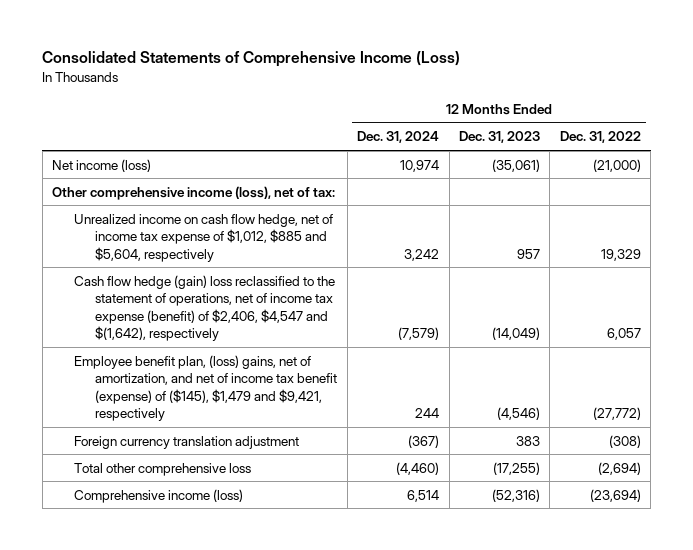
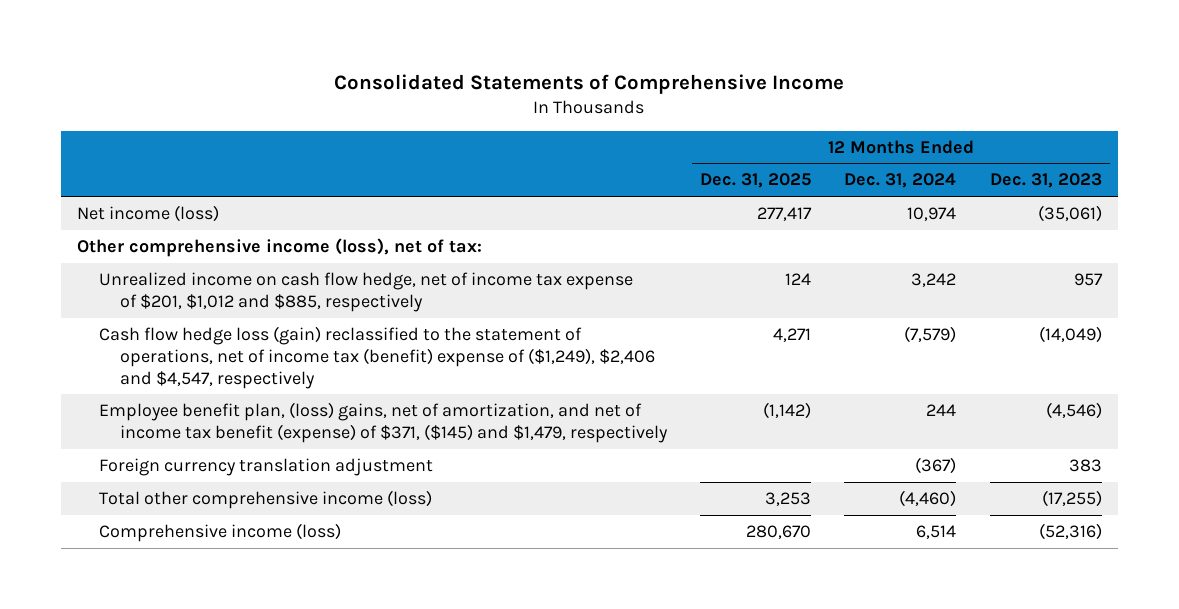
- Consolidated Statements of Comprehensive Income (Loss)
+ Consolidated Statements of Comprehensive Income
- | 12 Months Ended Dec. 31, 2024 | 12 Months Ended Dec. 31, 2023 | 12 Months Ended Dec. 31, 2022
+ | 12 Months Ended Dec. 31, 2025 | 12 Months Ended Dec. 31, 2024 | 12 Months Ended Dec. 31, 2023
- Unrealized income on cash flow hedge, net of income tax expense of $1,012, $885 and $5,604, respectively | 3,242 | 957 | 19,329
- Cash flow hedge (gain) loss reclassified to the statement of operations, net of income tax expense (benefit) of $2,406, $4,547 and $(1,642), respectively | (7,579) | (14,049) | 6,057
- Employee benefit plan, (loss) gains, net of amortization, and net of income tax benefit (expense) of ($145), $1,479 and $9,421, respectively | 244 | (4,546) | (27,772)
+ Unrealized income on cash flow hedge, net of income tax expense of $201, $1,012 and $885, respectively | 124 | 3,242 | 957
+ Cash flow hedge loss (gain) reclassified to the statement of operations, net of income tax (benefit) expense of ($1,249), $2,406 and $4,547, respectively | 4,271 | (7,579) | (14,049)
+ Employee benefit plan, (loss) gains, net of amortization, and net of income tax benefit (expense) of $371, ($145) and $1,479, respectively | (1,142) | 244 | (4,546)
- Total other comprehensive loss | (4,460) | (17,255) | (2,694)
+ Total other comprehensive income (loss) | 3,253 | (4,460) | (17,255)

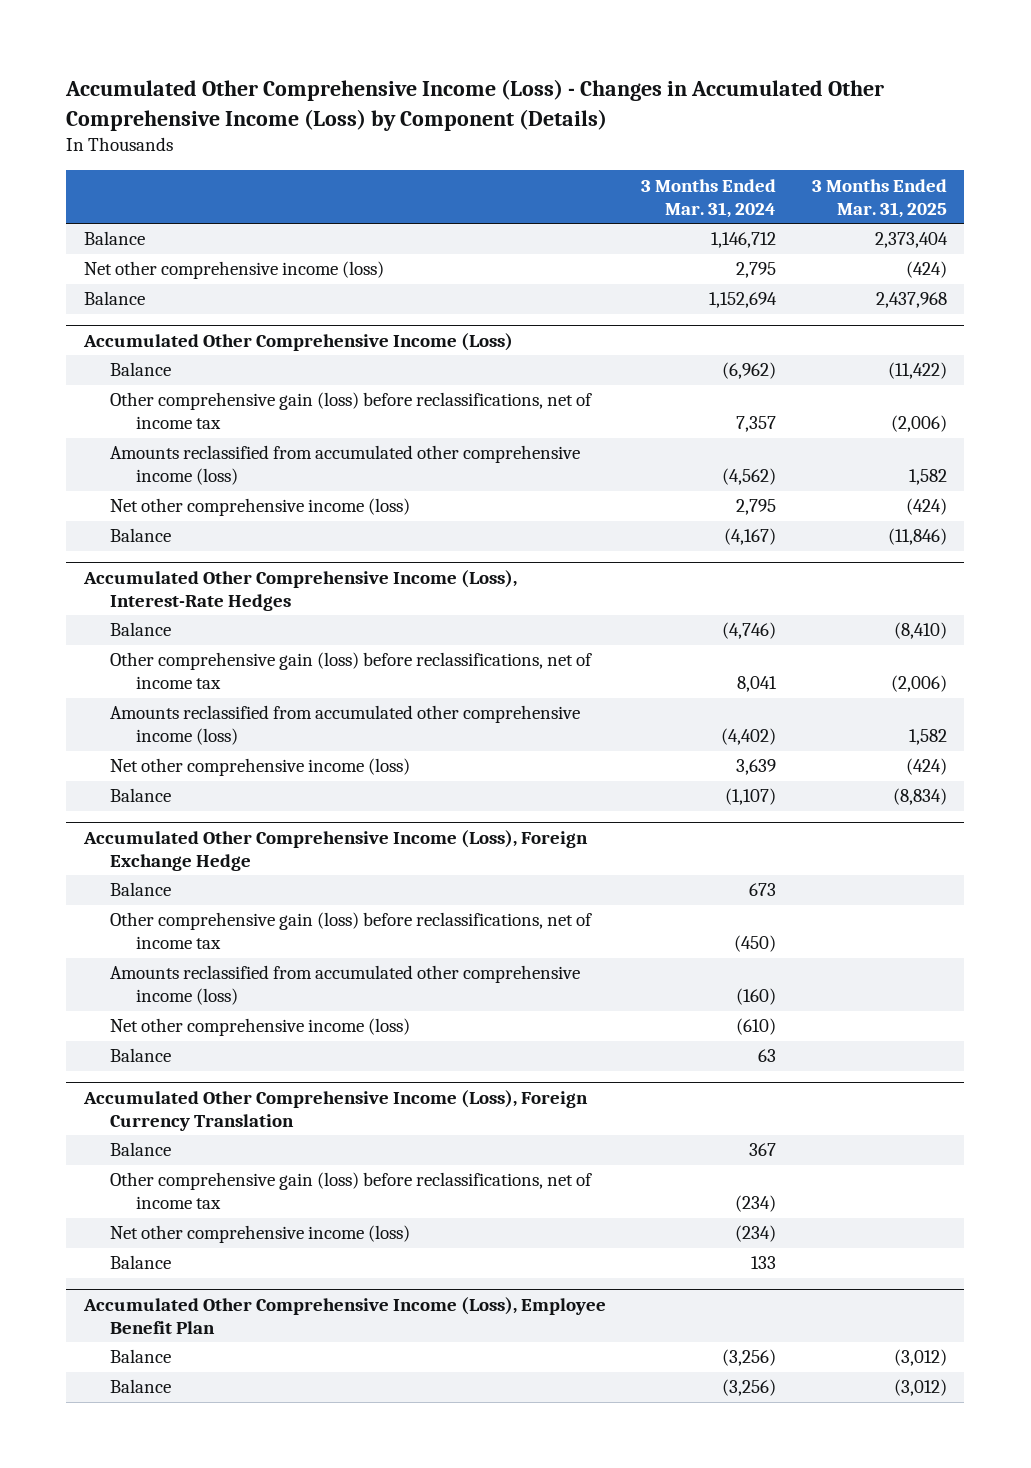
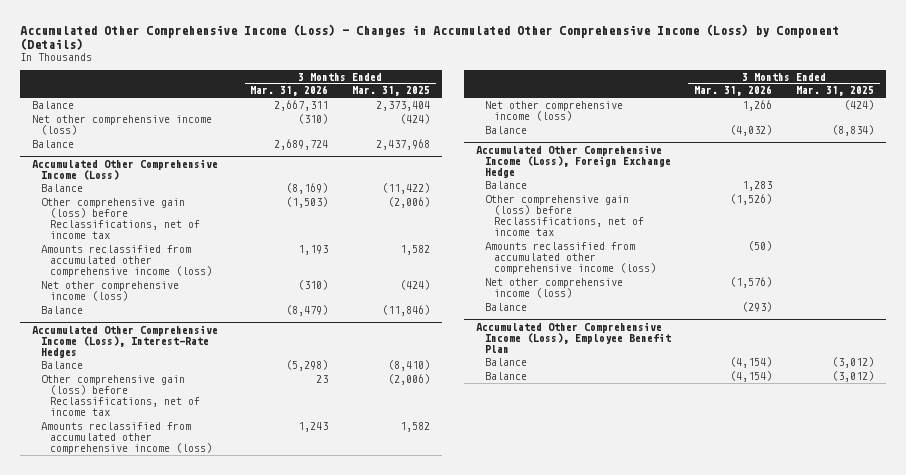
- | 3 Months Ended Mar. 31, 2024 | 3 Months Ended Mar. 31, 2025
+ | 3 Months Ended Mar. 31, 2026 | 3 Months Ended Mar. 31, 2025
@ Accumulated Other Comprehensive Income (Loss)
- Other comprehensive gain (loss) before reclassifications, net of income tax | 7,357 | (2,006)
+ Other comprehensive gain (loss) before Reclassifications, net of income tax | (1,503) | (2,006)
@ Accumulated Other Comprehensive Income (Loss), Interest-Rate Hedges
- Other comprehensive gain (loss) before reclassifications, net of income tax | 8,041 | (2,006)
+ Other comprehensive gain (loss) before Reclassifications, net of income tax | 23 | (2,006)
@ Accumulated Other Comprehensive Income (Loss), Foreign Exchange Hedge
- Other comprehensive gain (loss) before reclassifications, net of income tax | (450) |
+ Other comprehensive gain (loss) before Reclassifications, net of income tax | (1,526) |
- Accumulated Other Comprehensive Income (Loss), Foreign Currency Translation
- Balance | 367 |
- Other comprehensive gain (loss) before reclassifications, net of income tax | (234) |
- Net other comprehensive income (loss) | (234) |
- Balance | 133 |

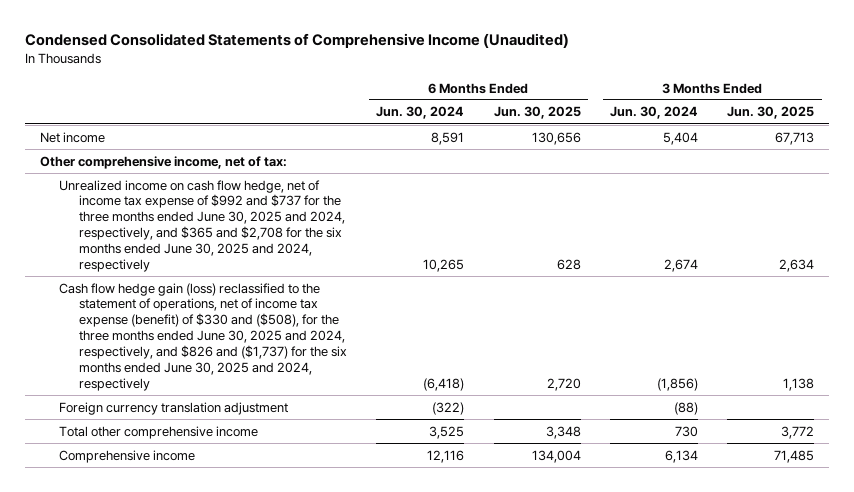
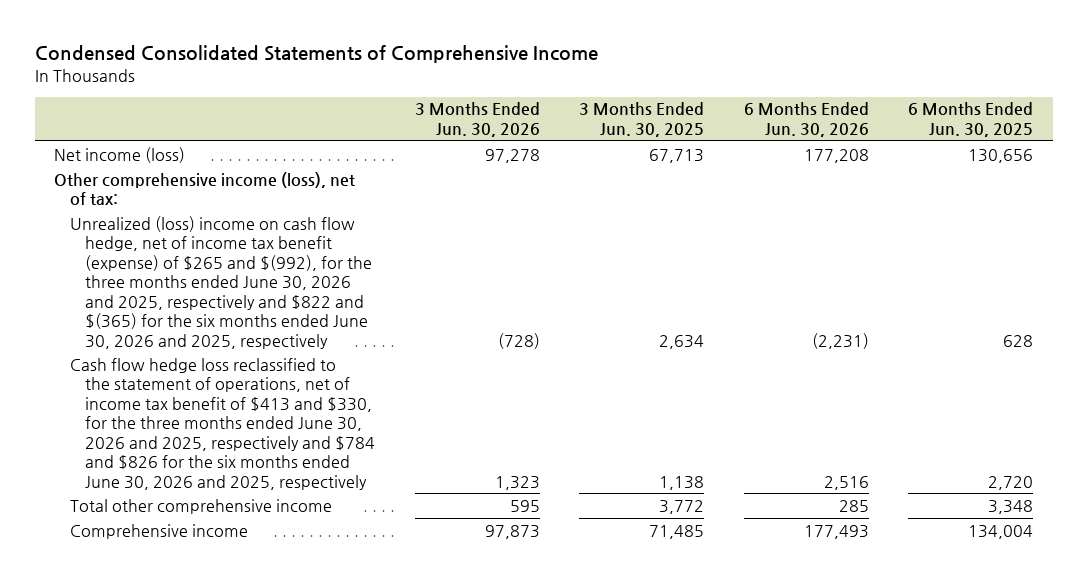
- Condensed Consolidated Statements of Comprehensive Income (Unaudited)
+ Condensed Consolidated Statements of Comprehensive Income
- | 6 Months Ended Jun. 30, 2024 | 6 Months Ended Jun. 30, 2025 | 3 Months Ended Jun. 30, 2024 | 3 Months Ended Jun. 30, 2025
+ | 3 Months Ended Jun. 30, 2026 | 3 Months Ended Jun. 30, 2025 | 6 Months Ended Jun. 30, 2026 | 6 Months Ended Jun. 30, 2025
- Net income | 8,591 | 130,656 | 5,404 | 67,713
- Other comprehensive income, net of tax:
- Unrealized income on cash flow hedge, net of income tax expense of $992 and $737 for the three months ended June 30, 2025 and 2024, respectively, and $365 and $2,708 for the six months ended June 30, 2025 and 2024, respectively | 10,265 | 628 | 2,674 | 2,634
- Cash flow hedge gain (loss) reclassified to the statement of operations, net of income tax expense (benefit) of $330 and ($508), for the three months ended June 30, 2025 and 2024, respectively, and $826 and ($1,737) for the six months ended June 30, 2025 and 2024, respectively | (6,418) | 2,720 | (1,856) | 1,138
- Foreign currency translation adjustment | (322) | | (88) |
+ Net income (loss) | 97,278 | 67,713 | 177,208 | 130,656
+ Other comprehensive income (loss), net of tax:
+ Unrealized (loss) income on cash flow hedge, net of income tax benefit (expense) of $265 and $(992), for the three months ended June 30, 2026 and 2025, respectively and $822 and $(365) for the six months ended June 30, 2026 and 2025, respectively | (728) | 2,634 | (2,231) | 628
+ Cash flow hedge loss reclassified to the statement of operations, net of income tax benefit of $413 and $330, for the three months ended June 30, 2026 and 2025, respectively and $784 and $826 for the six months ended June 30, 2026 and 2025, respectively | 1,323 | 1,138 | 2,516 | 2,720

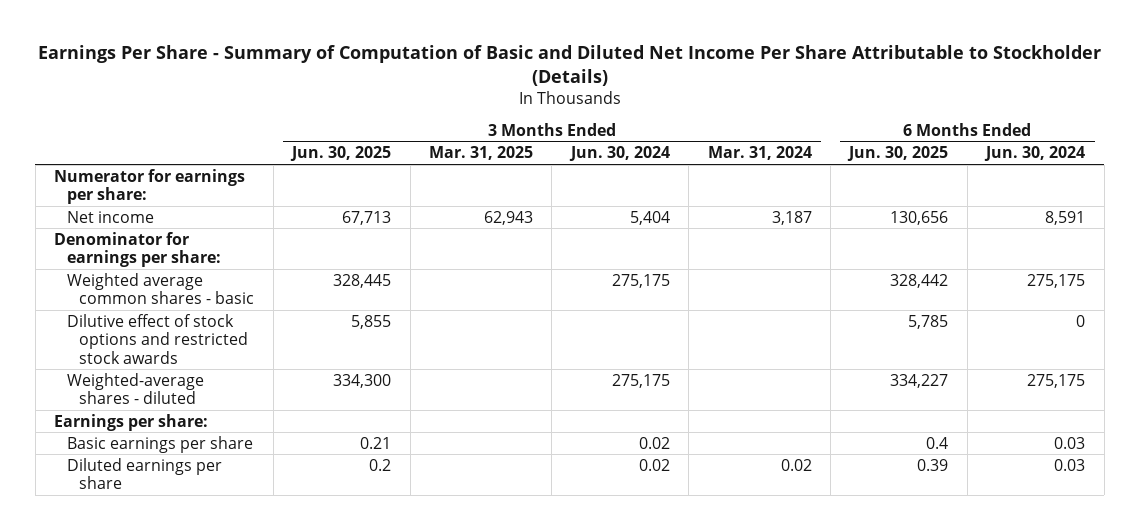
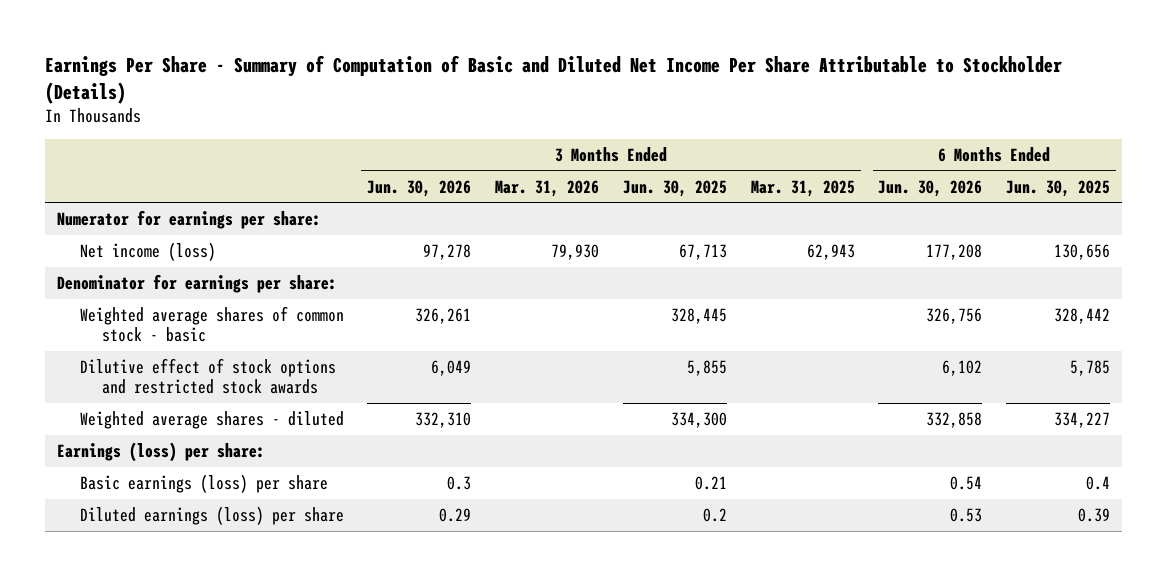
- | 3 Months Ended Jun. 30, 2025 | 3 Months Ended Mar. 31, 2025 | 3 Months Ended Jun. 30, 2024 | 3 Months Ended Mar. 31, 2024 | 6 Months Ended Jun. 30, 2025 | 6 Months Ended Jun. 30, 2024
+ | 3 Months Ended Jun. 30, 2026 | 3 Months Ended Mar. 31, 2026 | 3 Months Ended Jun. 30, 2025 | 3 Months Ended Mar. 31, 2025 | 6 Months Ended Jun. 30, 2026 | 6 Months Ended Jun. 30, 2025
- Net income | 67,713 | 62,943 | 5,404 | 3,187 | 130,656 | 8,591
+ Net income (loss) | 97,278 | 79,930 | 67,713 | 62,943 | 177,208 | 130,656
- Weighted average common shares - basic | 328,445 | | 275,175 | | 328,442 | 275,175
+ Weighted average shares of common stock - basic | 326,261 | | 328,445 | | 326,756 | 328,442
- Weighted-average shares - diluted | 334,300 | | 275,175 | | 334,227 | 275,175
- Earnings per share:
- Basic earnings per share | 0.21 | | 0.02 | | 0.4 | 0.03
- Diluted earnings per share | 0.2 | | 0.02 | 0.02 | 0.39 | 0.03
+ Weighted average shares - diluted | 332,310 | | 334,300 | | 332,858 | 334,227
+ Earnings (loss) per share:
+ Basic earnings (loss) per share | 0.3 | | 0.21 | | 0.54 | 0.4
+ Diluted earnings (loss) per share | 0.29 | | 0.2 | | 0.53 | 0.39

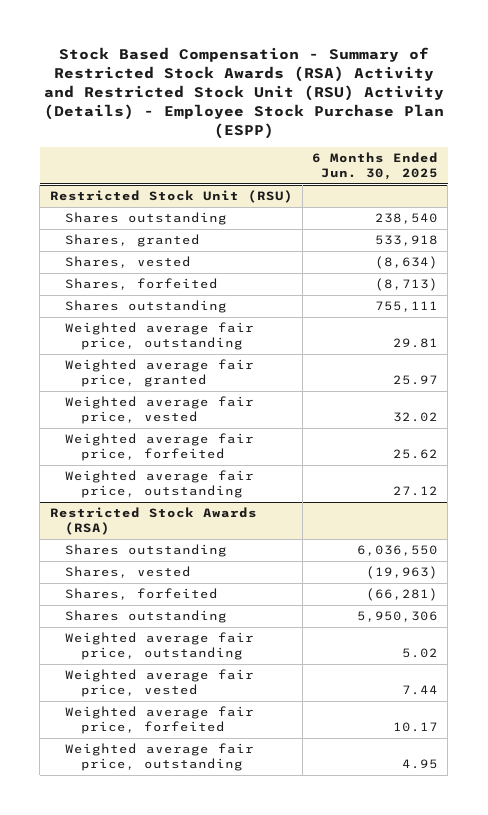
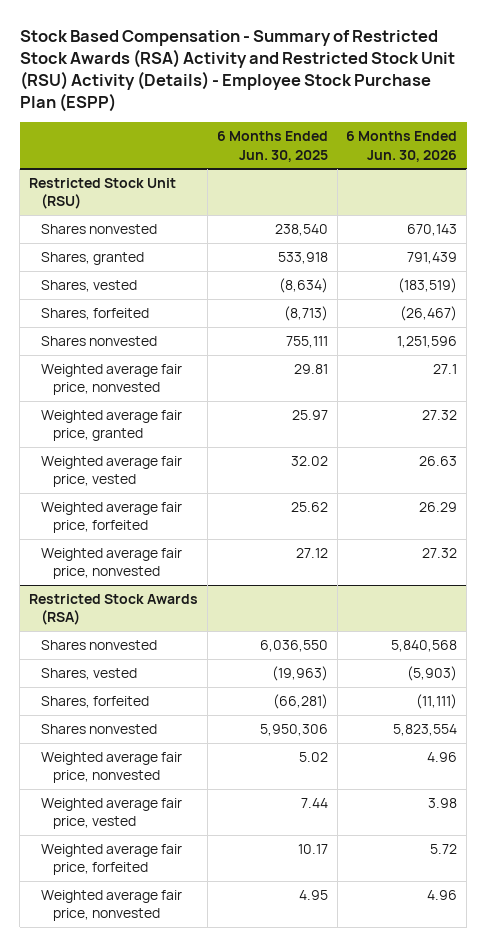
- | 6 Months Ended Jun. 30, 2025
+ | 6 Months Ended Jun. 30, 2025 | 6 Months Ended Jun. 30, 2026
@ Restricted Stock Unit (RSU)
- Shares outstanding | 238,540
+ Shares nonvested | 238,540 | 670,143
- Shares outstanding | 755,111
- Weighted average fair price, outstanding | 29.81
+ Shares nonvested | 755,111 | 1,251,596
+ Weighted average fair price, nonvested | 29.81 | 27.1
- Weighted average fair price, outstanding | 27.12
+ Weighted average fair price, nonvested | 27.12 | 27.32
@ Restricted Stock Awards (RSA)
- Shares outstanding | 6,036,550
+ Shares nonvested | 6,036,550 | 5,840,568
- Shares outstanding | 5,950,306
- Weighted average fair price, outstanding | 5.02
+ Shares nonvested | 5,950,306 | 5,823,554
+ Weighted average fair price, nonvested | 5.02 | 4.96
- Weighted average fair price, outstanding | 4.95
+ Weighted average fair price, nonvested | 4.95 | 4.96

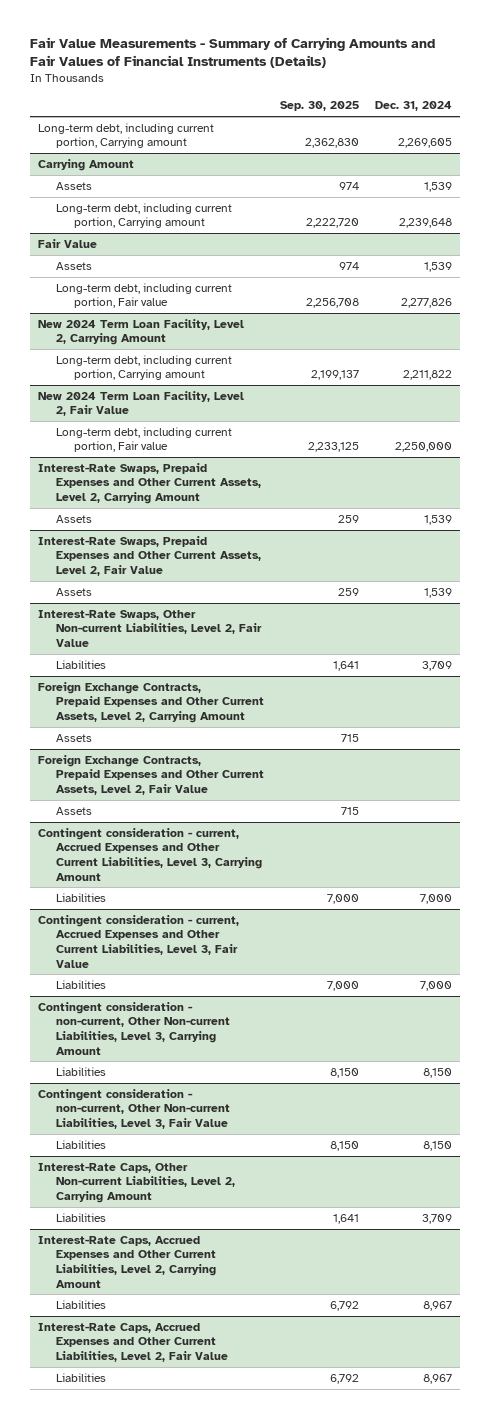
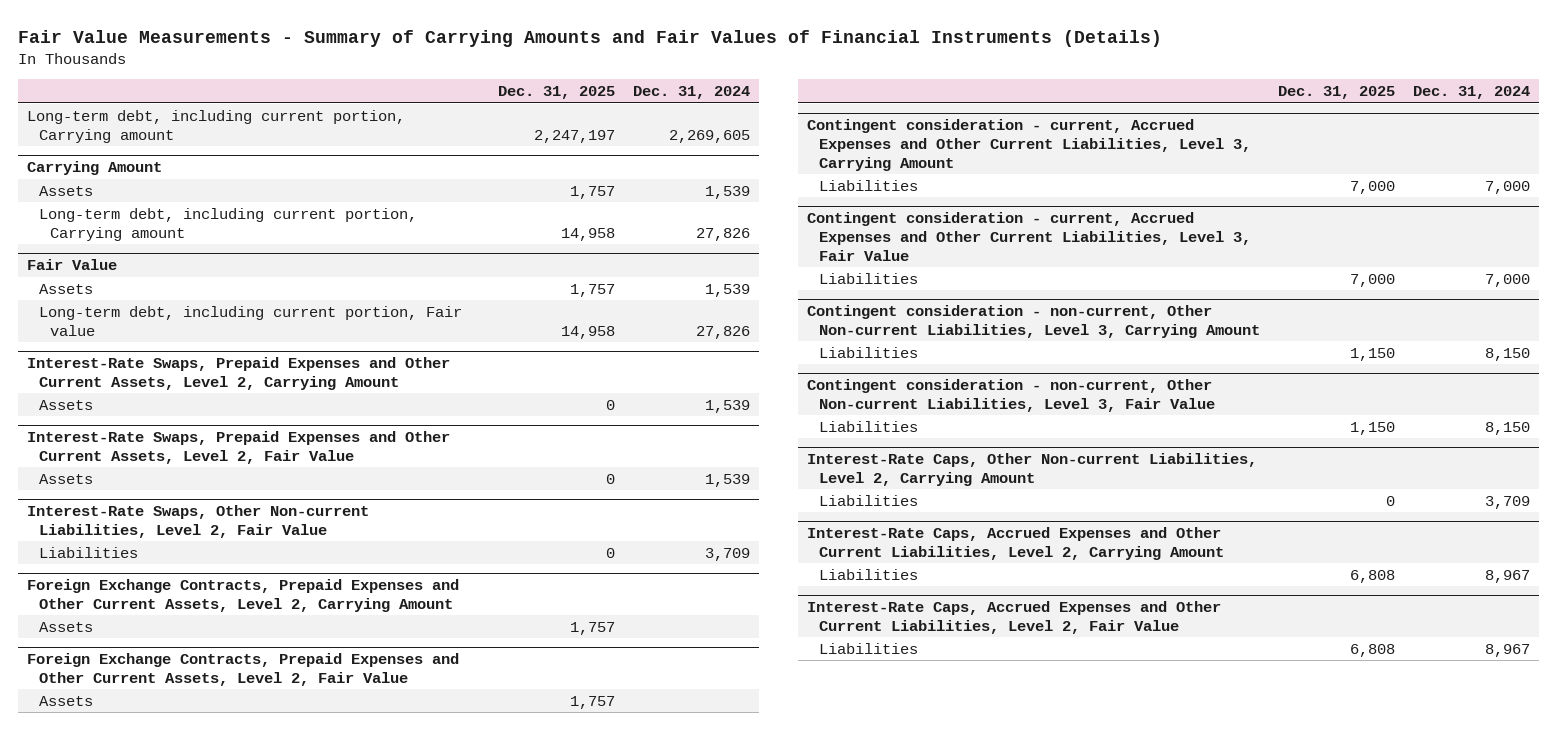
- | Sep. 30, 2025 | Dec. 31, 2024
+ | Dec. 31, 2025 | Dec. 31, 2024
@ Carrying Amount
- Long-term debt, including current portion, Carrying amount | 2,222,720 | 2,239,648
+ Long-term debt, including current portion, Carrying amount | 14,958 | 27,826
@ Fair Value
- Long-term debt, including current portion, Fair value | 2,256,708 | 2,277,826
- New 2024 Term Loan Facility, Level 2, Carrying Amount
- Long-term debt, including current portion, Carrying amount | 2,199,137 | 2,211,822
- New 2024 Term Loan Facility, Level 2, Fair Value
- Long-term debt, including current portion, Fair value | 2,233,125 | 2,250,000
@ Fair Value
+ Long-term debt, including current portion, Fair value | 14,958 | 27,826

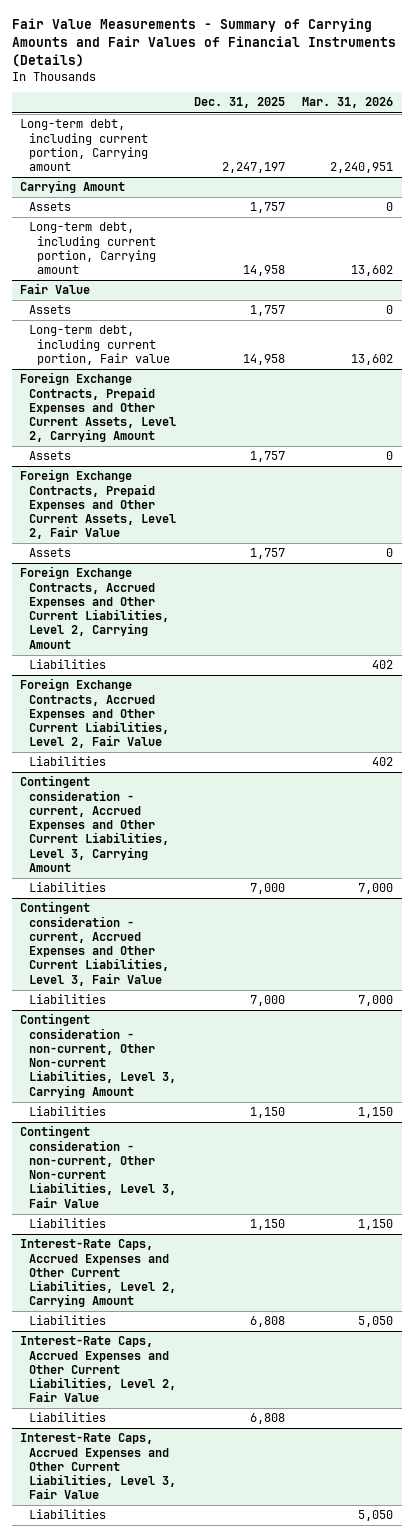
- | Dec. 31, 2025 | Dec. 31, 2024
+ | Dec. 31, 2025 | Mar. 31, 2026
- Interest-Rate Swaps, Prepaid Expenses and Other Current Assets, Level 2, Carrying Amount
- Assets | 0 | 1,539
- Interest-Rate Swaps, Prepaid Expenses and Other Current Assets, Level 2, Fair Value
- Assets | 0 | 1,539
- Interest-Rate Swaps, Other Non-current Liabilities, Level 2, Fair Value
- Liabilities | 0 | 3,709
+ Foreign Exchange Contracts, Accrued Expenses and Other Current Liabilities, Level 2, Carrying Amount
+ Liabilities | | 402
+ Foreign Exchange Contracts, Accrued Expenses and Other Current Liabilities, Level 2, Fair Value
+ Liabilities | | 402
- Interest-Rate Caps, Other Non-current Liabilities, Level 2, Carrying Amount
- Liabilities | 0 | 3,709
+ Interest-Rate Caps, Accrued Expenses and Other Current Liabilities, Level 3, Fair Value
+ Liabilities | | 5,050

